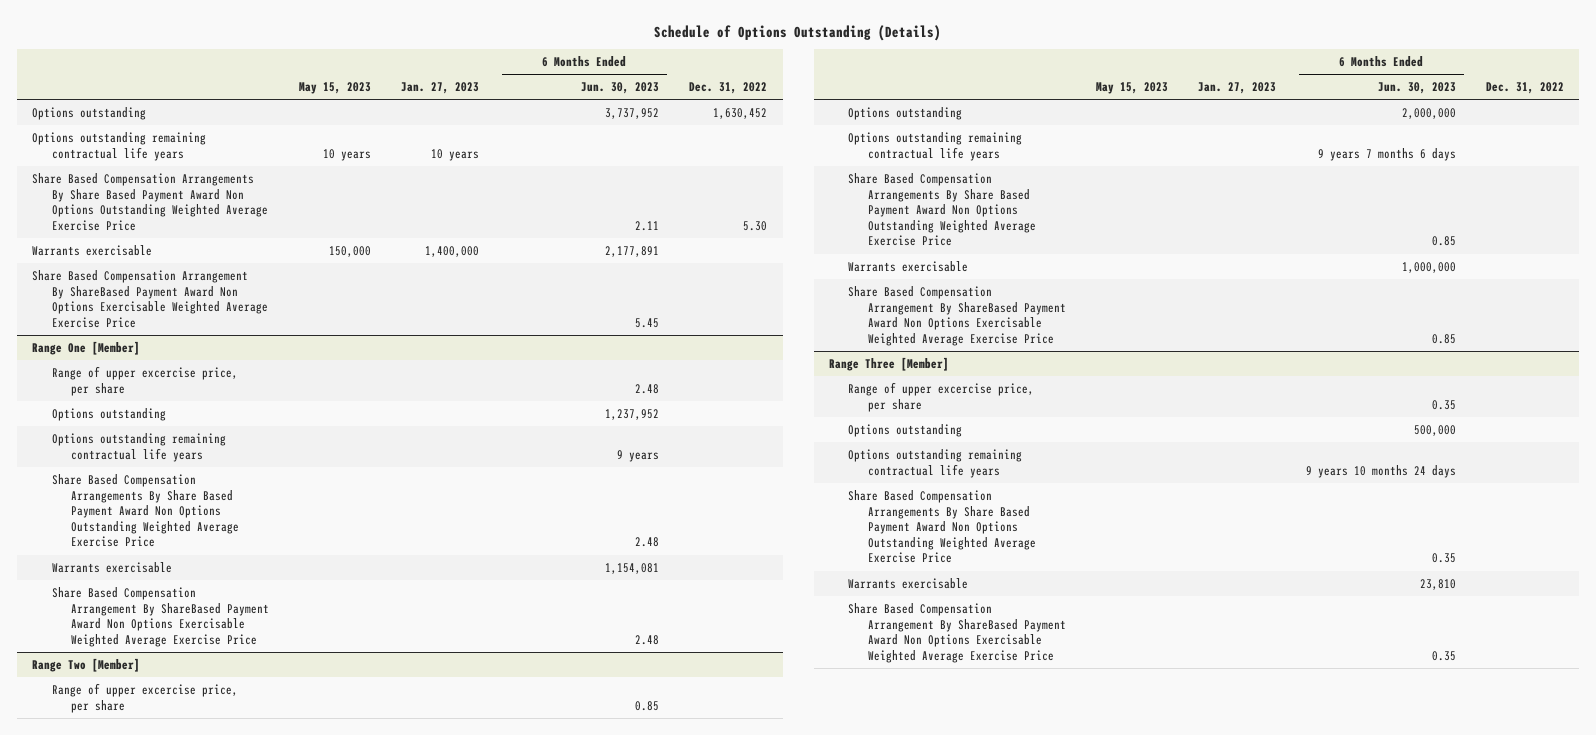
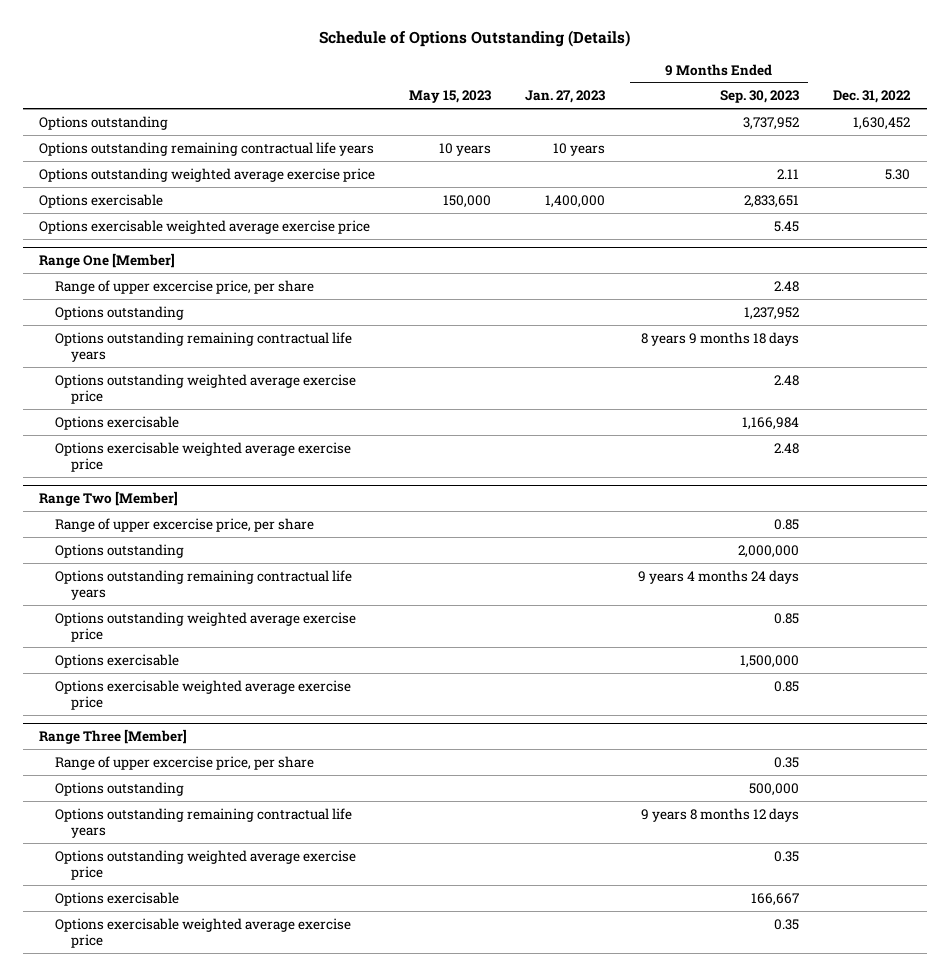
- | May 15, 2023 | Jan. 27, 2023 | 6 Months Ended Jun. 30, 2023 | Dec. 31, 2022
+ | May 15, 2023 | Jan. 27, 2023 | 9 Months Ended Sep. 30, 2023 | Dec. 31, 2022
- Share Based Compensation Arrangements By Share Based Payment Award Non Options Outstanding Weighted Average Exercise Price | | | 2.11 | 5.30
- Warrants exercisable | 150,000 | 1,400,000 | 2,177,891 |
- Share Based Compensation Arrangement By ShareBased Payment Award Non Options Exercisable Weighted Average Exercise Price | | | 5.45 |
+ Options outstanding weighted average exercise price | | | 2.11 | 5.30
+ Options exercisable | 150,000 | 1,400,000 | 2,833,651 |
+ Options exercisable weighted average exercise price | | | 5.45 |
@ Range One [Member]
- Share Based Compensation Arrangements By Share Based Payment Award Non Options Outstanding Weighted Average Exercise Price | | | 2.48 |
- Warrants exercisable | | | 1,154,081 |
- Share Based Compensation Arrangement By ShareBased Payment Award Non Options Exercisable Weighted Average Exercise Price | | | 2.48 |
+ Options outstanding weighted average exercise price | | | 2.48 |
+ Options exercisable | | | 1,166,984 |
+ Options exercisable weighted average exercise price | | | 2.48 |
@ Range Two [Member]
- Share Based Compensation Arrangements By Share Based Payment Award Non Options Outstanding Weighted Average Exercise Price | | | 0.85 |
- Warrants exercisable | | | 1,000,000 |
- Share Based Compensation Arrangement By ShareBased Payment Award Non Options Exercisable Weighted Average Exercise Price | | | 0.85 |
+ Options outstanding weighted average exercise price | | | 0.85 |
+ Options exercisable | | | 1,500,000 |
+ Options exercisable weighted average exercise price | | | 0.85 |
@ Range Three [Member]
- Share Based Compensation Arrangements By Share Based Payment Award Non Options Outstanding Weighted Average Exercise Price | | | 0.35 |
- Warrants exercisable | | | 23,810 |
- Share Based Compensation Arrangement By ShareBased Payment Award Non Options Exercisable Weighted Average Exercise Price | | | 0.35 |
+ Options outstanding weighted average exercise price | | | 0.35 |
+ Options exercisable | | | 166,667 |
+ Options exercisable weighted average exercise price | | | 0.35 |

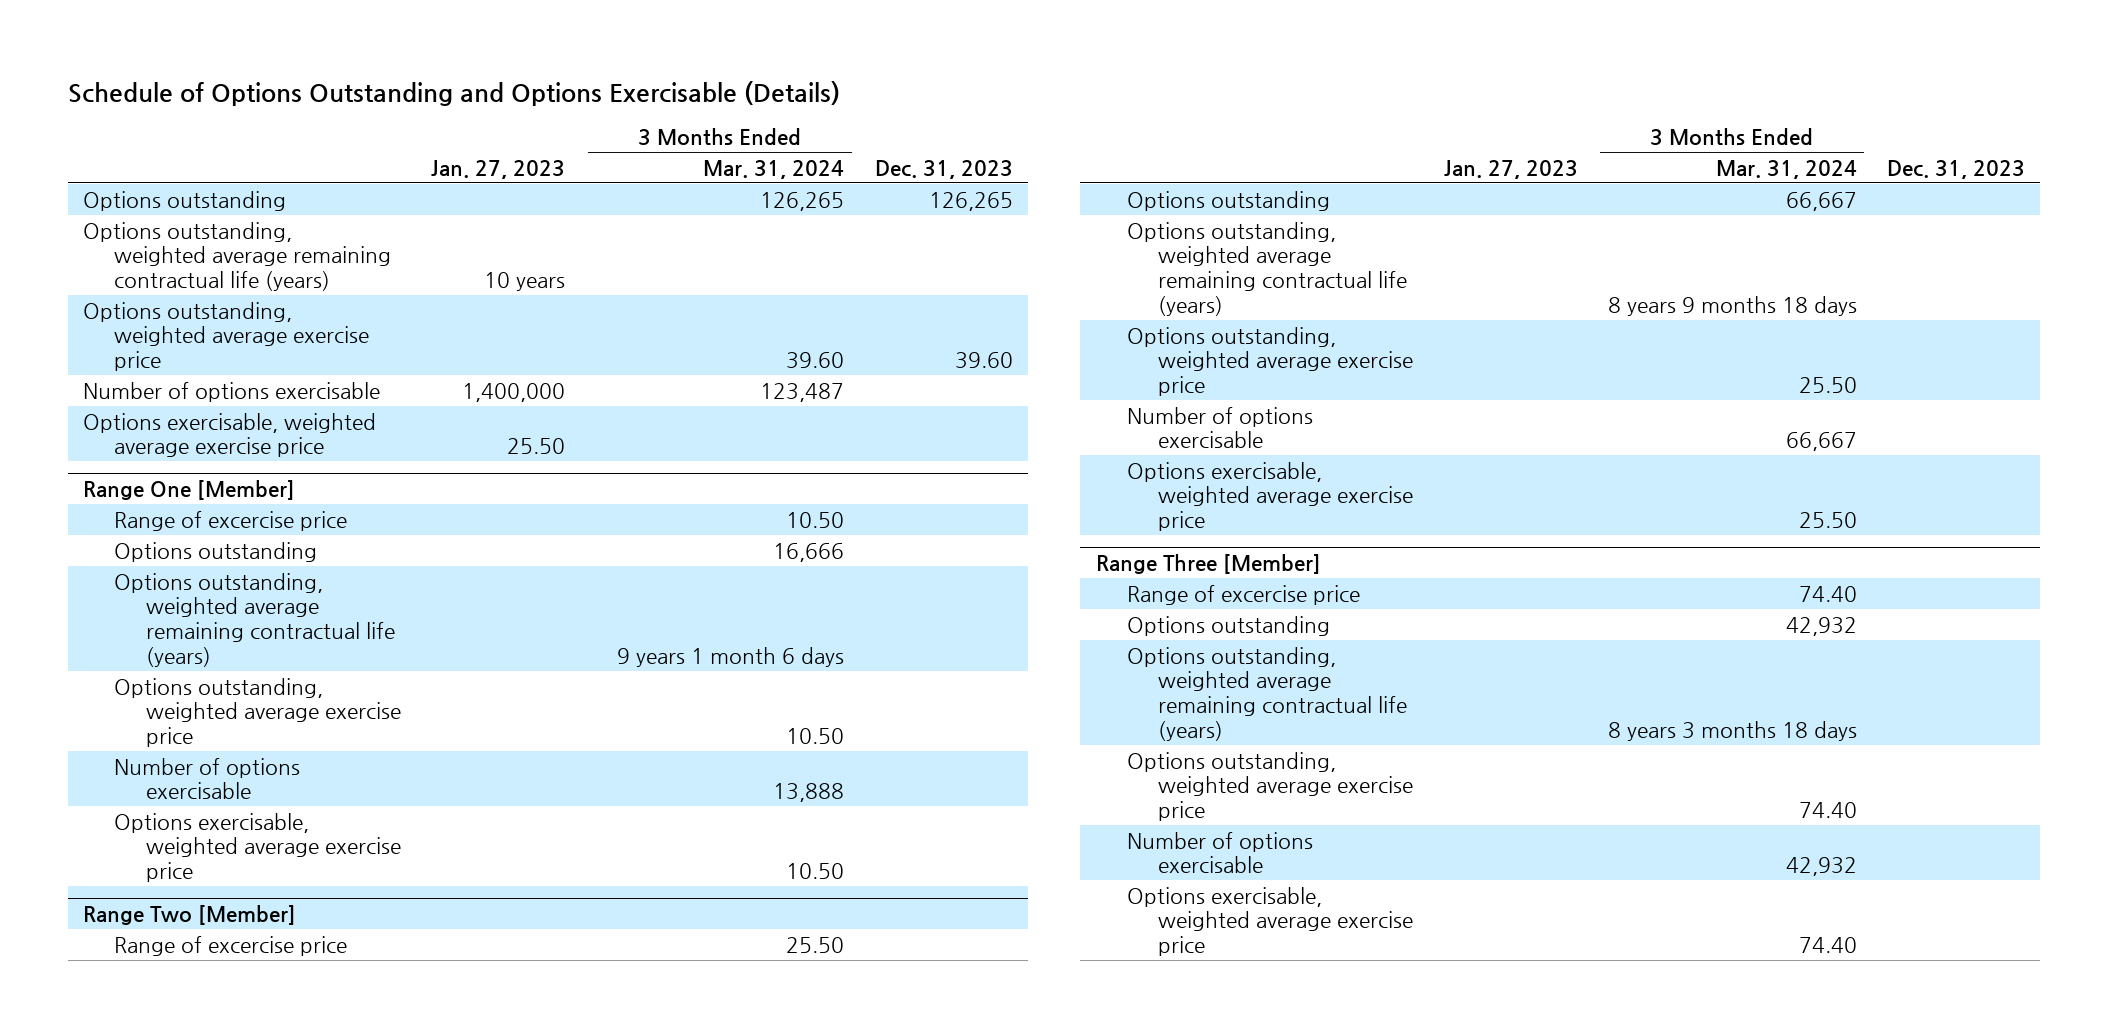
- Schedule of Options Outstanding (Details)
+ Schedule of Options Outstanding and Options Exercisable (Details)
- | May 15, 2023 | Jan. 27, 2023 | 9 Months Ended Sep. 30, 2023 | Dec. 31, 2022
+ | Jan. 27, 2023 | 3 Months Ended Mar. 31, 2024 | Dec. 31, 2023
- Options outstanding remaining contractual life years | 10 years | 10 years | |
- Options outstanding weighted average exercise price | | | 2.11 | 5.30
- Options exercisable | 150,000 | 1,400,000 | 2,833,651 |
- Options exercisable weighted average exercise price | | | 5.45 |
+ Options outstanding, weighted average remaining contractual life (years) | 10 years | |
+ Options outstanding, weighted average exercise price | | 39.60 | 39.60
+ Number of options exercisable | 1,400,000 | 123,487 |
+ Options exercisable, weighted average exercise price | 25.50 | |
@ Range One [Member]
- Range of upper excercise price, per share | | | 2.48 |
+ Range of excercise price | | 10.50 |
- Options outstanding remaining contractual life years | | | 8 years 9 months 18 days |
- Options outstanding weighted average exercise price | | | 2.48 |
- Options exercisable | | | 1,166,984 |
- Options exercisable weighted average exercise price | | | 2.48 |
+ Options outstanding, weighted average remaining contractual life (years) | | 9 years 1 month 6 days |
+ Options outstanding, weighted average exercise price | | 10.50 |
+ Number of options exercisable | | 13,888 |
+ Options exercisable, weighted average exercise price | | 10.50 |
@ Range Two [Member]
- Range of upper excercise price, per share | | | 0.85 |
+ Range of excercise price | | 25.50 |
- Options outstanding remaining contractual life years | | | 9 years 4 months 24 days |
- Options outstanding weighted average exercise price | | | 0.85 |
- Options exercisable | | | 1,500,000 |
- Options exercisable weighted average exercise price | | | 0.85 |
+ Options outstanding, weighted average remaining contractual life (years) | | 8 years 9 months 18 days |
+ Options outstanding, weighted average exercise price | | 25.50 |
+ Number of options exercisable | | 66,667 |
+ Options exercisable, weighted average exercise price | | 25.50 |
@ Range Three [Member]
- Range of upper excercise price, per share | | | 0.35 |
+ Range of excercise price | | 74.40 |
- Options outstanding remaining contractual life years | | | 9 years 8 months 12 days |
- Options outstanding weighted average exercise price | | | 0.35 |
- Options exercisable | | | 166,667 |
- Options exercisable weighted average exercise price | | | 0.35 |
+ Options outstanding, weighted average remaining contractual life (years) | | 8 years 3 months 18 days |
+ Options outstanding, weighted average exercise price | | 74.40 |
+ Number of options exercisable | | 42,932 |
+ Options exercisable, weighted average exercise price | | 74.40 |

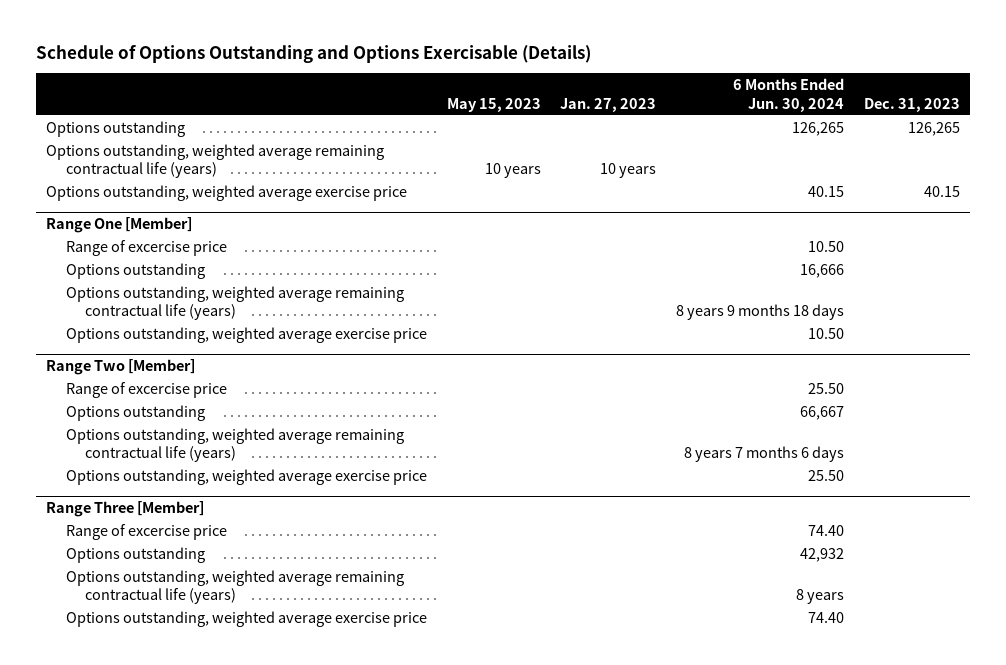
- | Jan. 27, 2023 | 3 Months Ended Mar. 31, 2024 | Dec. 31, 2023
+ | May 15, 2023 | Jan. 27, 2023 | 6 Months Ended Jun. 30, 2024 | Dec. 31, 2023
- Options outstanding, weighted average exercise price | | 39.60 | 39.60
- Number of options exercisable | 1,400,000 | 123,487 |
- Options exercisable, weighted average exercise price | 25.50 | |
+ Options outstanding, weighted average exercise price | | | 40.15 | 40.15
@ Range One [Member]
- Number of options exercisable | | 13,888 |
- Options exercisable, weighted average exercise price | | 10.50 |
@ Range Two [Member]
- Number of options exercisable | | 66,667 |
- Options exercisable, weighted average exercise price | | 25.50 |
@ Range Three [Member]
- Number of options exercisable | | 42,932 |
- Options exercisable, weighted average exercise price | | 74.40 |

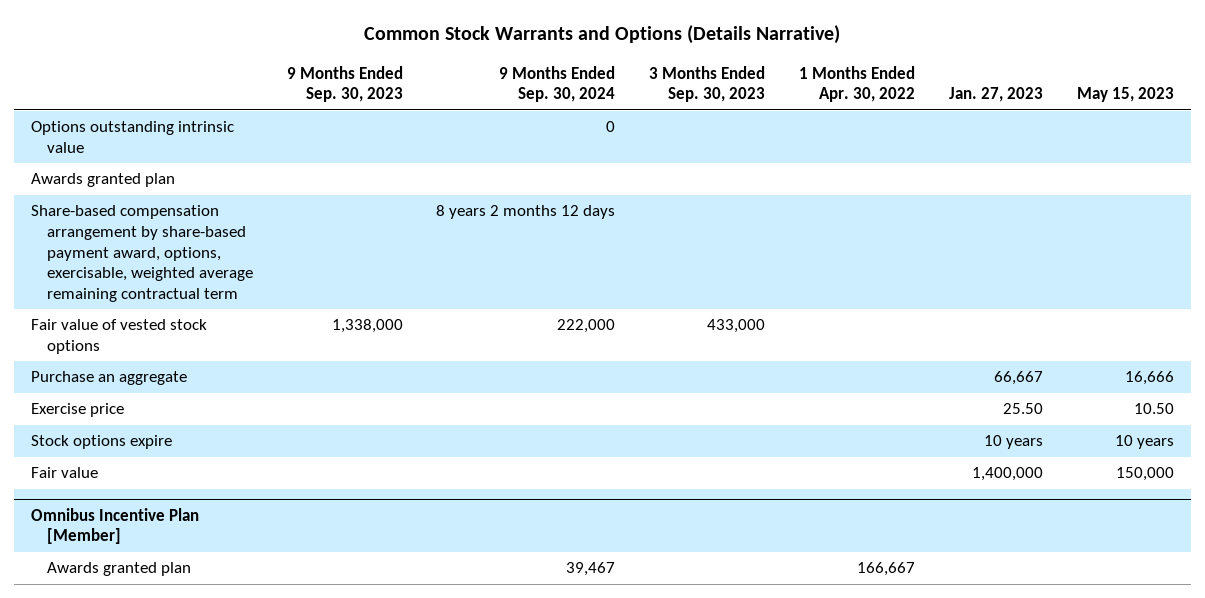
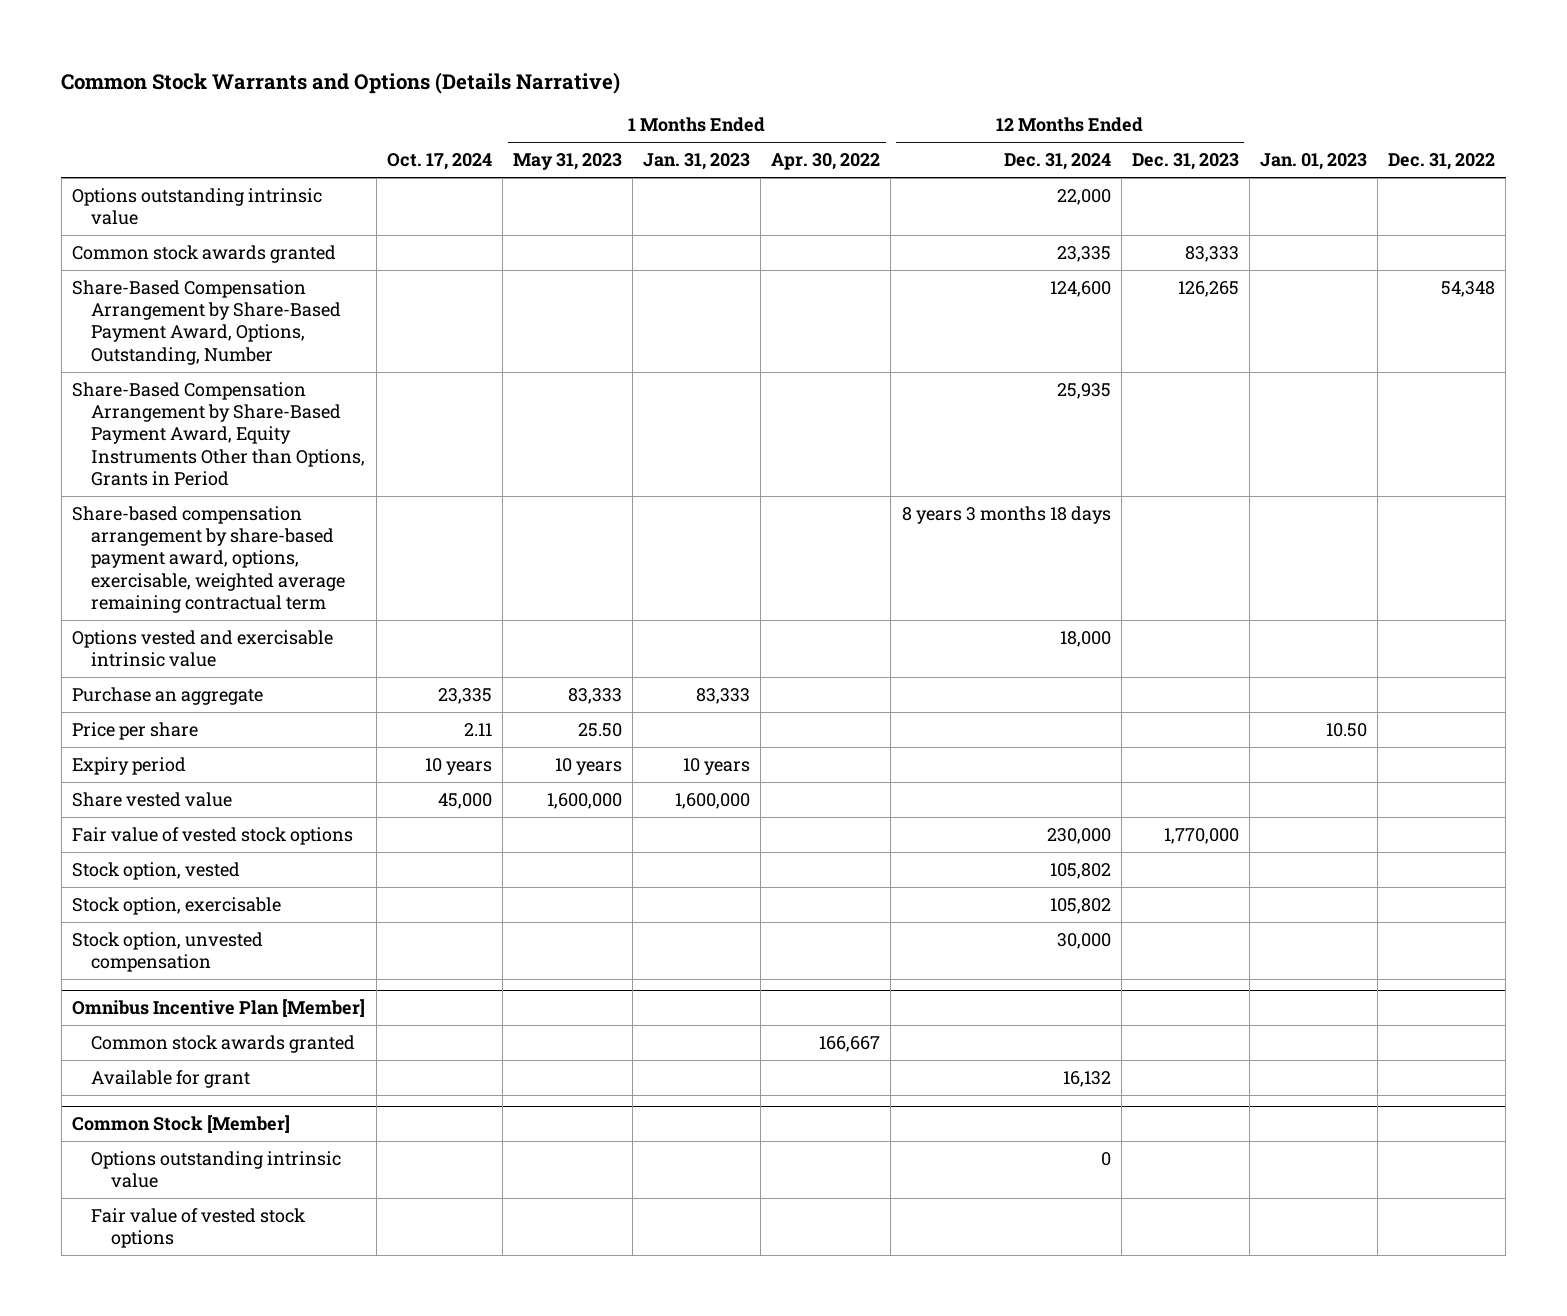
- | 9 Months Ended Sep. 30, 2023 | 9 Months Ended Sep. 30, 2024 | 3 Months Ended Sep. 30, 2023 | 1 Months Ended Apr. 30, 2022 | Jan. 27, 2023 | May 15, 2023
+ | Oct. 17, 2024 | 1 Months Ended May 31, 2023 | 1 Months Ended Jan. 31, 2023 | 1 Months Ended Apr. 30, 2022 | 12 Months Ended Dec. 31, 2024 | 12 Months Ended Dec. 31, 2023 | Jan. 01, 2023 | Dec. 31, 2022
- Awards granted plan
+ Common stock awards granted | | | | | 23,335 | 83,333 | |
+ Share-Based Compensation Arrangement by Share-Based Payment Award, Options, Outstanding, Number | | | | | 124,600 | 126,265 | | 54,348
+ Share-Based Compensation Arrangement by Share-Based Payment Award, Equity Instruments Other than Options, Grants in Period | | | | | 25,935 | | |
+ Options vested and exercisable intrinsic value | | | | | 18,000 | | |
- Exercise price | | | | | 25.50 | 10.50
- Stock options expire | | | | | 10 years | 10 years
- Fair value | | | | | 1,400,000 | 150,000
+ Price per share | 2.11 | 25.50 | | | | | 10.50 |
+ Expiry period | 10 years | 10 years | 10 years | | | | |
+ Share vested value | 45,000 | 1,600,000 | 1,600,000 | | | | |
moved down: Fair value of vested stock options | | | | | 230,000 | 1,770,000 | |
+ Stock option, vested | | | | | 105,802 | | |
+ Stock option, exercisable | | | | | 105,802 | | |
+ Stock option, unvested compensation | | | | | 30,000 | | |
@ Omnibus Incentive Plan [Member]
- Awards granted plan | | 39,467 | | 166,667 | |
+ Common stock awards granted | | | | 166,667 | | | |
+ Available for grant | | | | | 16,132 | | |
+ Common Stock [Member]
+ Options outstanding intrinsic value | | | | | 0 | | |
+ Fair value of vested stock options

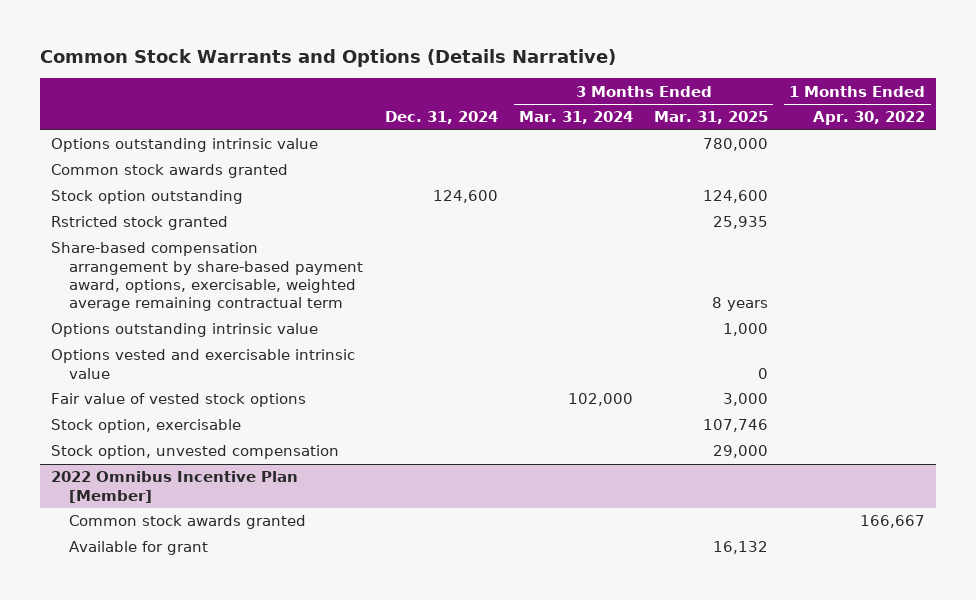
- | Oct. 17, 2024 | 1 Months Ended May 31, 2023 | 1 Months Ended Jan. 31, 2023 | 1 Months Ended Apr. 30, 2022 | 12 Months Ended Dec. 31, 2024 | 12 Months Ended Dec. 31, 2023 | Jan. 01, 2023 | Dec. 31, 2022
+ | Dec. 31, 2024 | 3 Months Ended Mar. 31, 2024 | 3 Months Ended Mar. 31, 2025 | 1 Months Ended Apr. 30, 2022
- Share-Based Compensation Arrangement by Share-Based Payment Award, Options, Outstanding, Number | | | | | 124,600 | 126,265 | | 54,348
- Share-Based Compensation Arrangement by Share-Based Payment Award, Equity Instruments Other than Options, Grants in Period | | | | | 25,935 | | |
+ Stock option outstanding | 124,600 | | 124,600 |
+ Rstricted stock granted | | | 25,935 |
+ Options outstanding intrinsic value | | | 1,000 |
- Purchase an aggregate | 23,335 | 83,333 | 83,333 | | | | |
- Price per share | 2.11 | 25.50 | | | | | 10.50 |
- Expiry period | 10 years | 10 years | 10 years | | | | |
- Share vested value | 45,000 | 1,600,000 | 1,600,000 | | | | |
- Stock option, vested | | | | | 105,802 | | |
- Omnibus Incentive Plan [Member]
+ 2022 Omnibus Incentive Plan [Member]
- Common Stock [Member]
- Options outstanding intrinsic value | | | | | 0 | | |
- Fair value of vested stock options

